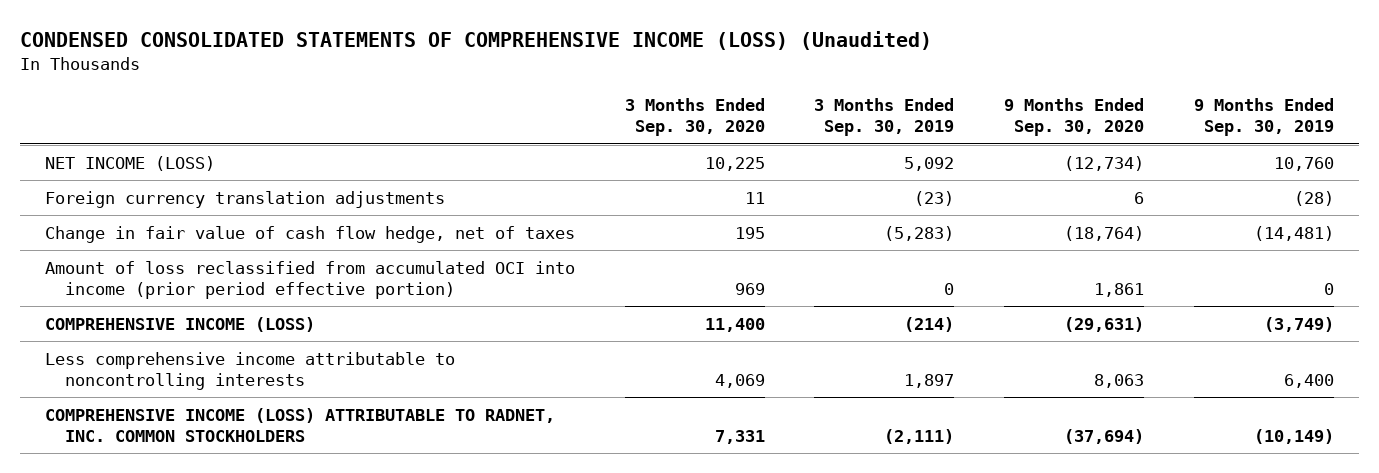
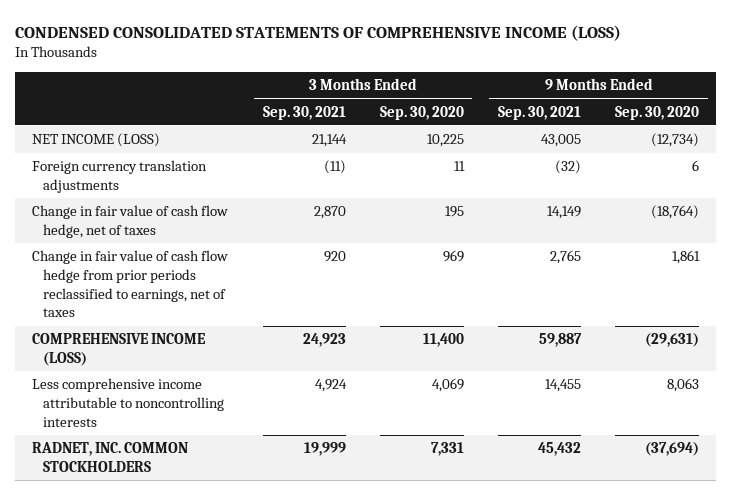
- CONDENSED CONSOLIDATED STATEMENTS OF COMPREHENSIVE INCOME (LOSS) (Unaudited)
+ CONDENSED CONSOLIDATED STATEMENTS OF COMPREHENSIVE INCOME (LOSS)
- | 3 Months Ended Sep. 30, 2020 | 3 Months Ended Sep. 30, 2019 | 9 Months Ended Sep. 30, 2020 | 9 Months Ended Sep. 30, 2019
+ | 3 Months Ended Sep. 30, 2021 | 3 Months Ended Sep. 30, 2020 | 9 Months Ended Sep. 30, 2021 | 9 Months Ended Sep. 30, 2020
- Amount of loss reclassified from accumulated OCI into income (prior period effective portion) | 969 | 0 | 1,861 | 0
+ Change in fair value of cash flow hedge from prior periods reclassified to earnings, net of taxes | 920 | 969 | 2,765 | 1,861
- COMPREHENSIVE INCOME (LOSS) ATTRIBUTABLE TO RADNET, INC. COMMON STOCKHOLDERS | 7,331 | (2,111) | (37,694) | (10,149)
+ RADNET, INC. COMMON STOCKHOLDERS | 19,999 | 7,331 | 45,432 | (37,694)

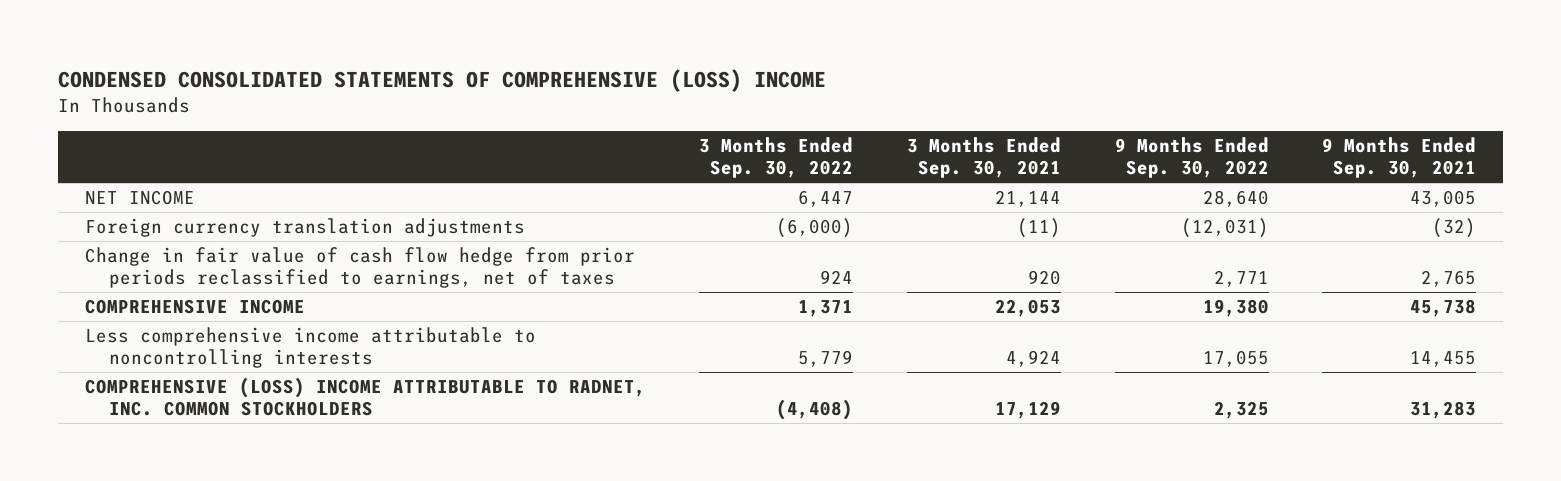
- CONDENSED CONSOLIDATED STATEMENTS OF COMPREHENSIVE INCOME (LOSS)
+ CONDENSED CONSOLIDATED STATEMENTS OF COMPREHENSIVE (LOSS) INCOME
- | 3 Months Ended Sep. 30, 2021 | 3 Months Ended Sep. 30, 2020 | 9 Months Ended Sep. 30, 2021 | 9 Months Ended Sep. 30, 2020
+ | 3 Months Ended Sep. 30, 2022 | 3 Months Ended Sep. 30, 2021 | 9 Months Ended Sep. 30, 2022 | 9 Months Ended Sep. 30, 2021
- NET INCOME (LOSS) | 21,144 | 10,225 | 43,005 | (12,734)
+ NET INCOME | 6,447 | 21,144 | 28,640 | 43,005
- Change in fair value of cash flow hedge, net of taxes | 2,870 | 195 | 14,149 | (18,764)
- COMPREHENSIVE INCOME (LOSS) | 24,923 | 11,400 | 59,887 | (29,631)
+ COMPREHENSIVE INCOME | 1,371 | 22,053 | 19,380 | 45,738
- RADNET, INC. COMMON STOCKHOLDERS | 19,999 | 7,331 | 45,432 | (37,694)
+ COMPREHENSIVE (LOSS) INCOME ATTRIBUTABLE TO RADNET, INC. COMMON STOCKHOLDERS | (4,408) | 17,129 | 2,325 | 31,283

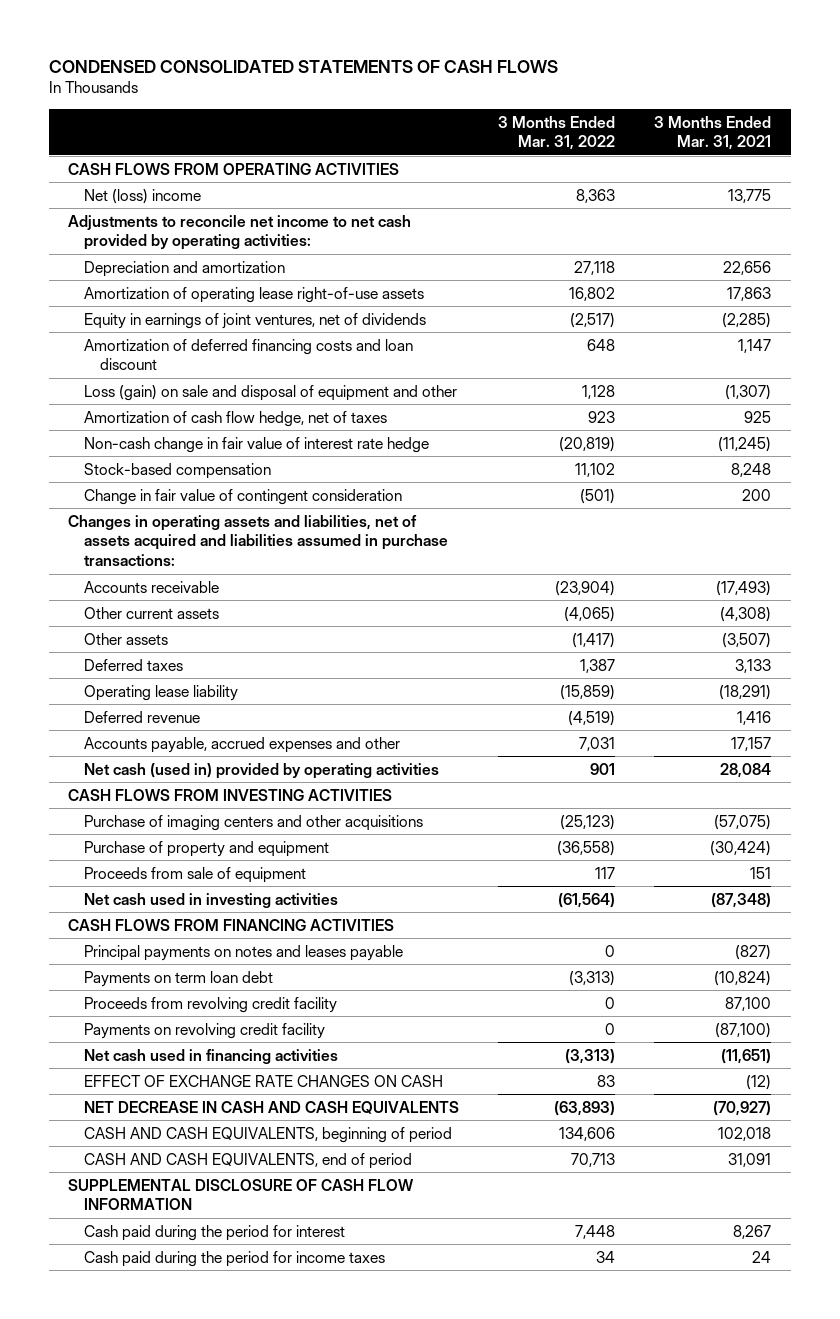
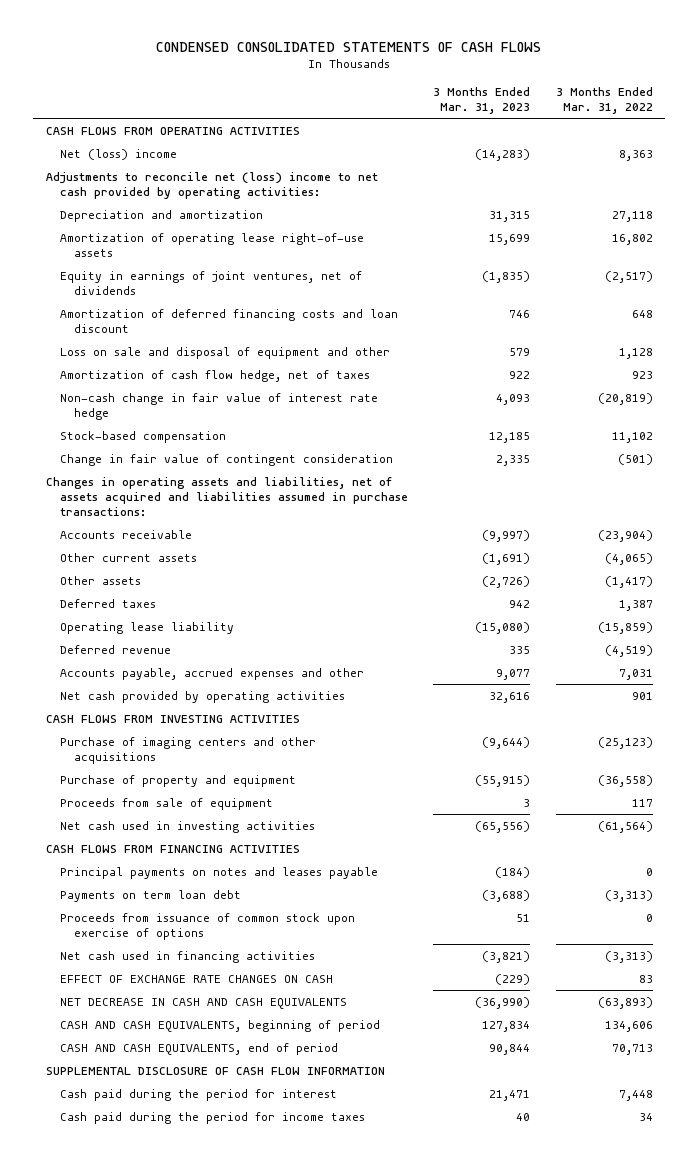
- | 3 Months Ended Mar. 31, 2022 | 3 Months Ended Mar. 31, 2021
+ | 3 Months Ended Mar. 31, 2023 | 3 Months Ended Mar. 31, 2022
- Adjustments to reconcile net income to net cash provided by operating activities:
+ Adjustments to reconcile net (loss) income to net cash provided by operating activities:
- Loss (gain) on sale and disposal of equipment and other | 1,128 | (1,307)
+ Loss on sale and disposal of equipment and other | 579 | 1,128
- Net cash (used in) provided by operating activities | 901 | 28,084
+ Net cash provided by operating activities | 32,616 | 901
- Proceeds from revolving credit facility | 0 | 87,100
- Payments on revolving credit facility | 0 | (87,100)
+ Proceeds from issuance of common stock upon exercise of options | 51 | 0

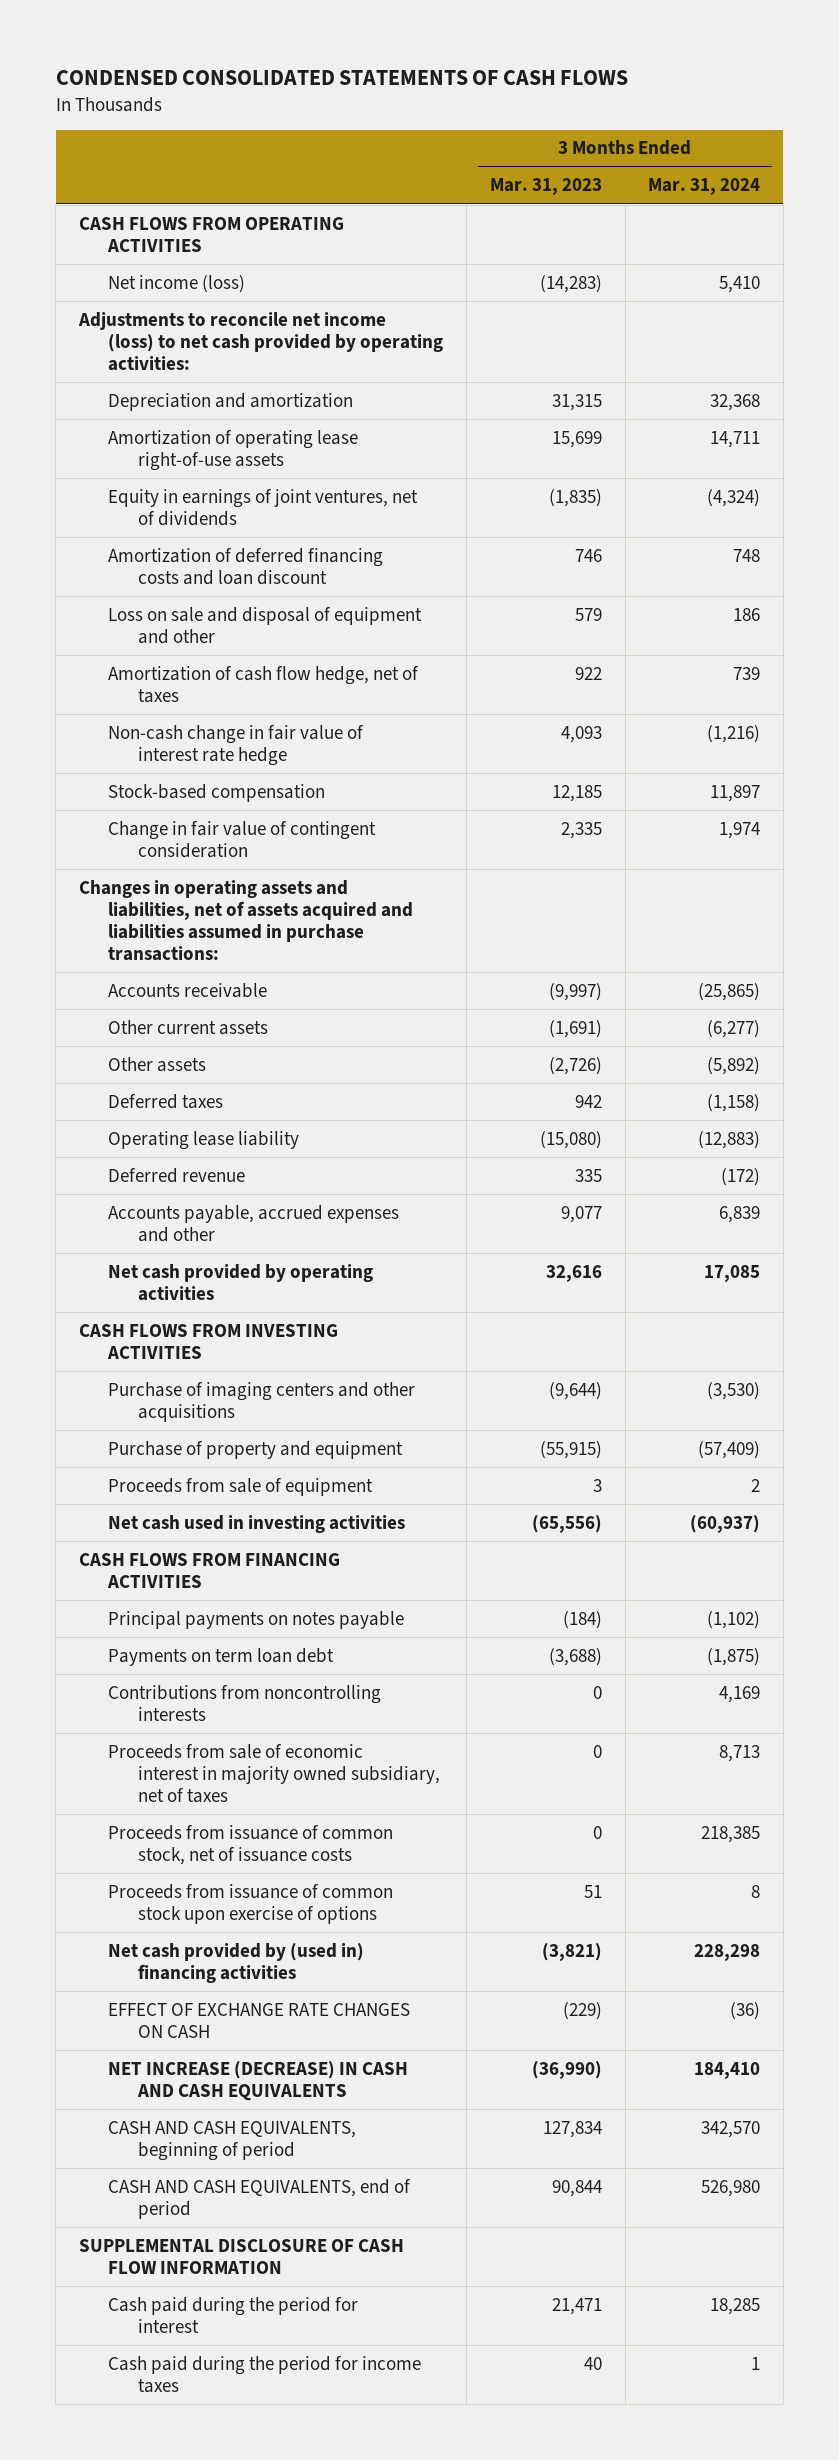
- | 3 Months Ended Mar. 31, 2023 | 3 Months Ended Mar. 31, 2022
+ | 3 Months Ended Mar. 31, 2023 | 3 Months Ended Mar. 31, 2024
- Net (loss) income | (14,283) | 8,363
- Adjustments to reconcile net (loss) income to net cash provided by operating activities:
+ Net income (loss) | (14,283) | 5,410
+ Adjustments to reconcile net income (loss) to net cash provided by operating activities:
- Principal payments on notes and leases payable | (184) | 0
+ Principal payments on notes payable | (184) | (1,102)
+ Contributions from noncontrolling interests | 0 | 4,169
+ Proceeds from sale of economic interest in majority owned subsidiary, net of taxes | 0 | 8,713
+ Proceeds from issuance of common stock, net of issuance costs | 0 | 218,385
- Net cash used in financing activities | (3,821) | (3,313)
+ Net cash provided by (used in) financing activities | (3,821) | 228,298
- NET DECREASE IN CASH AND CASH EQUIVALENTS | (36,990) | (63,893)
+ NET INCREASE (DECREASE) IN CASH AND CASH EQUIVALENTS | (36,990) | 184,410

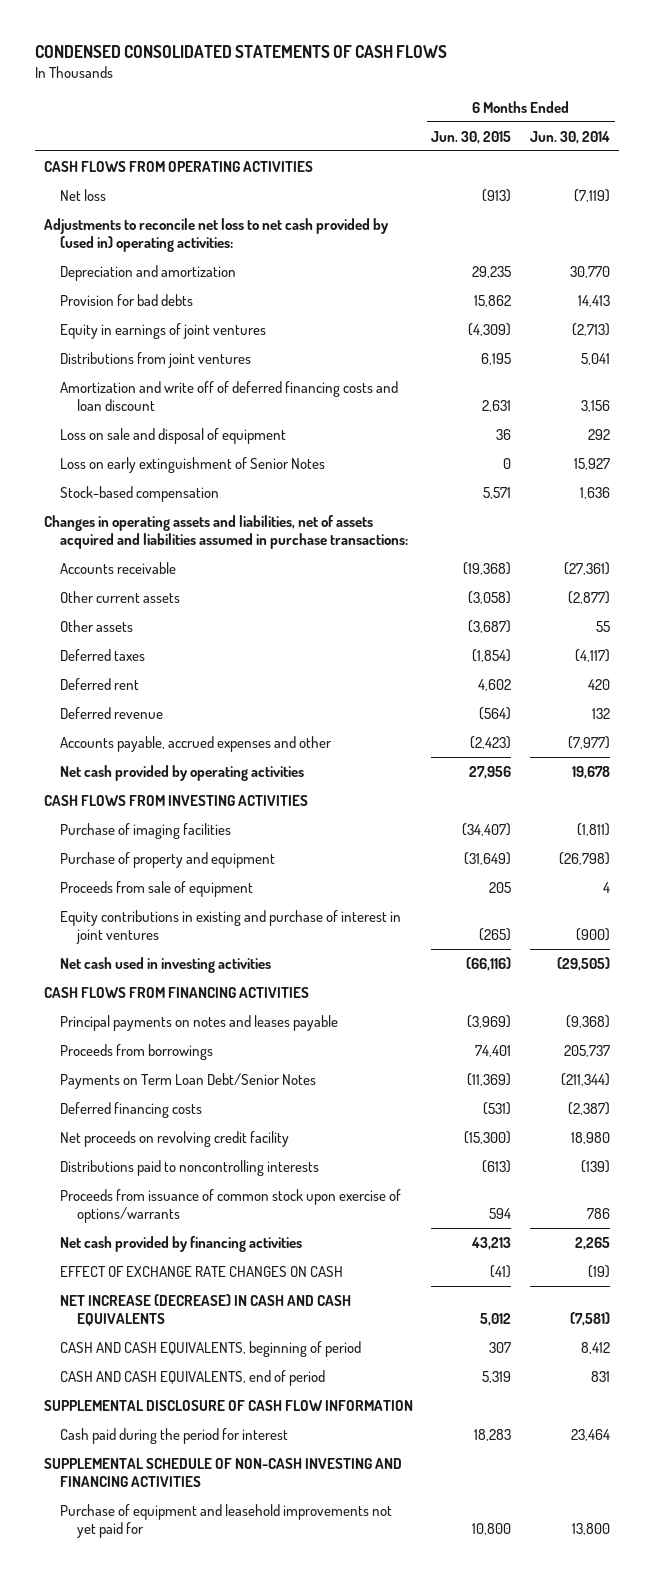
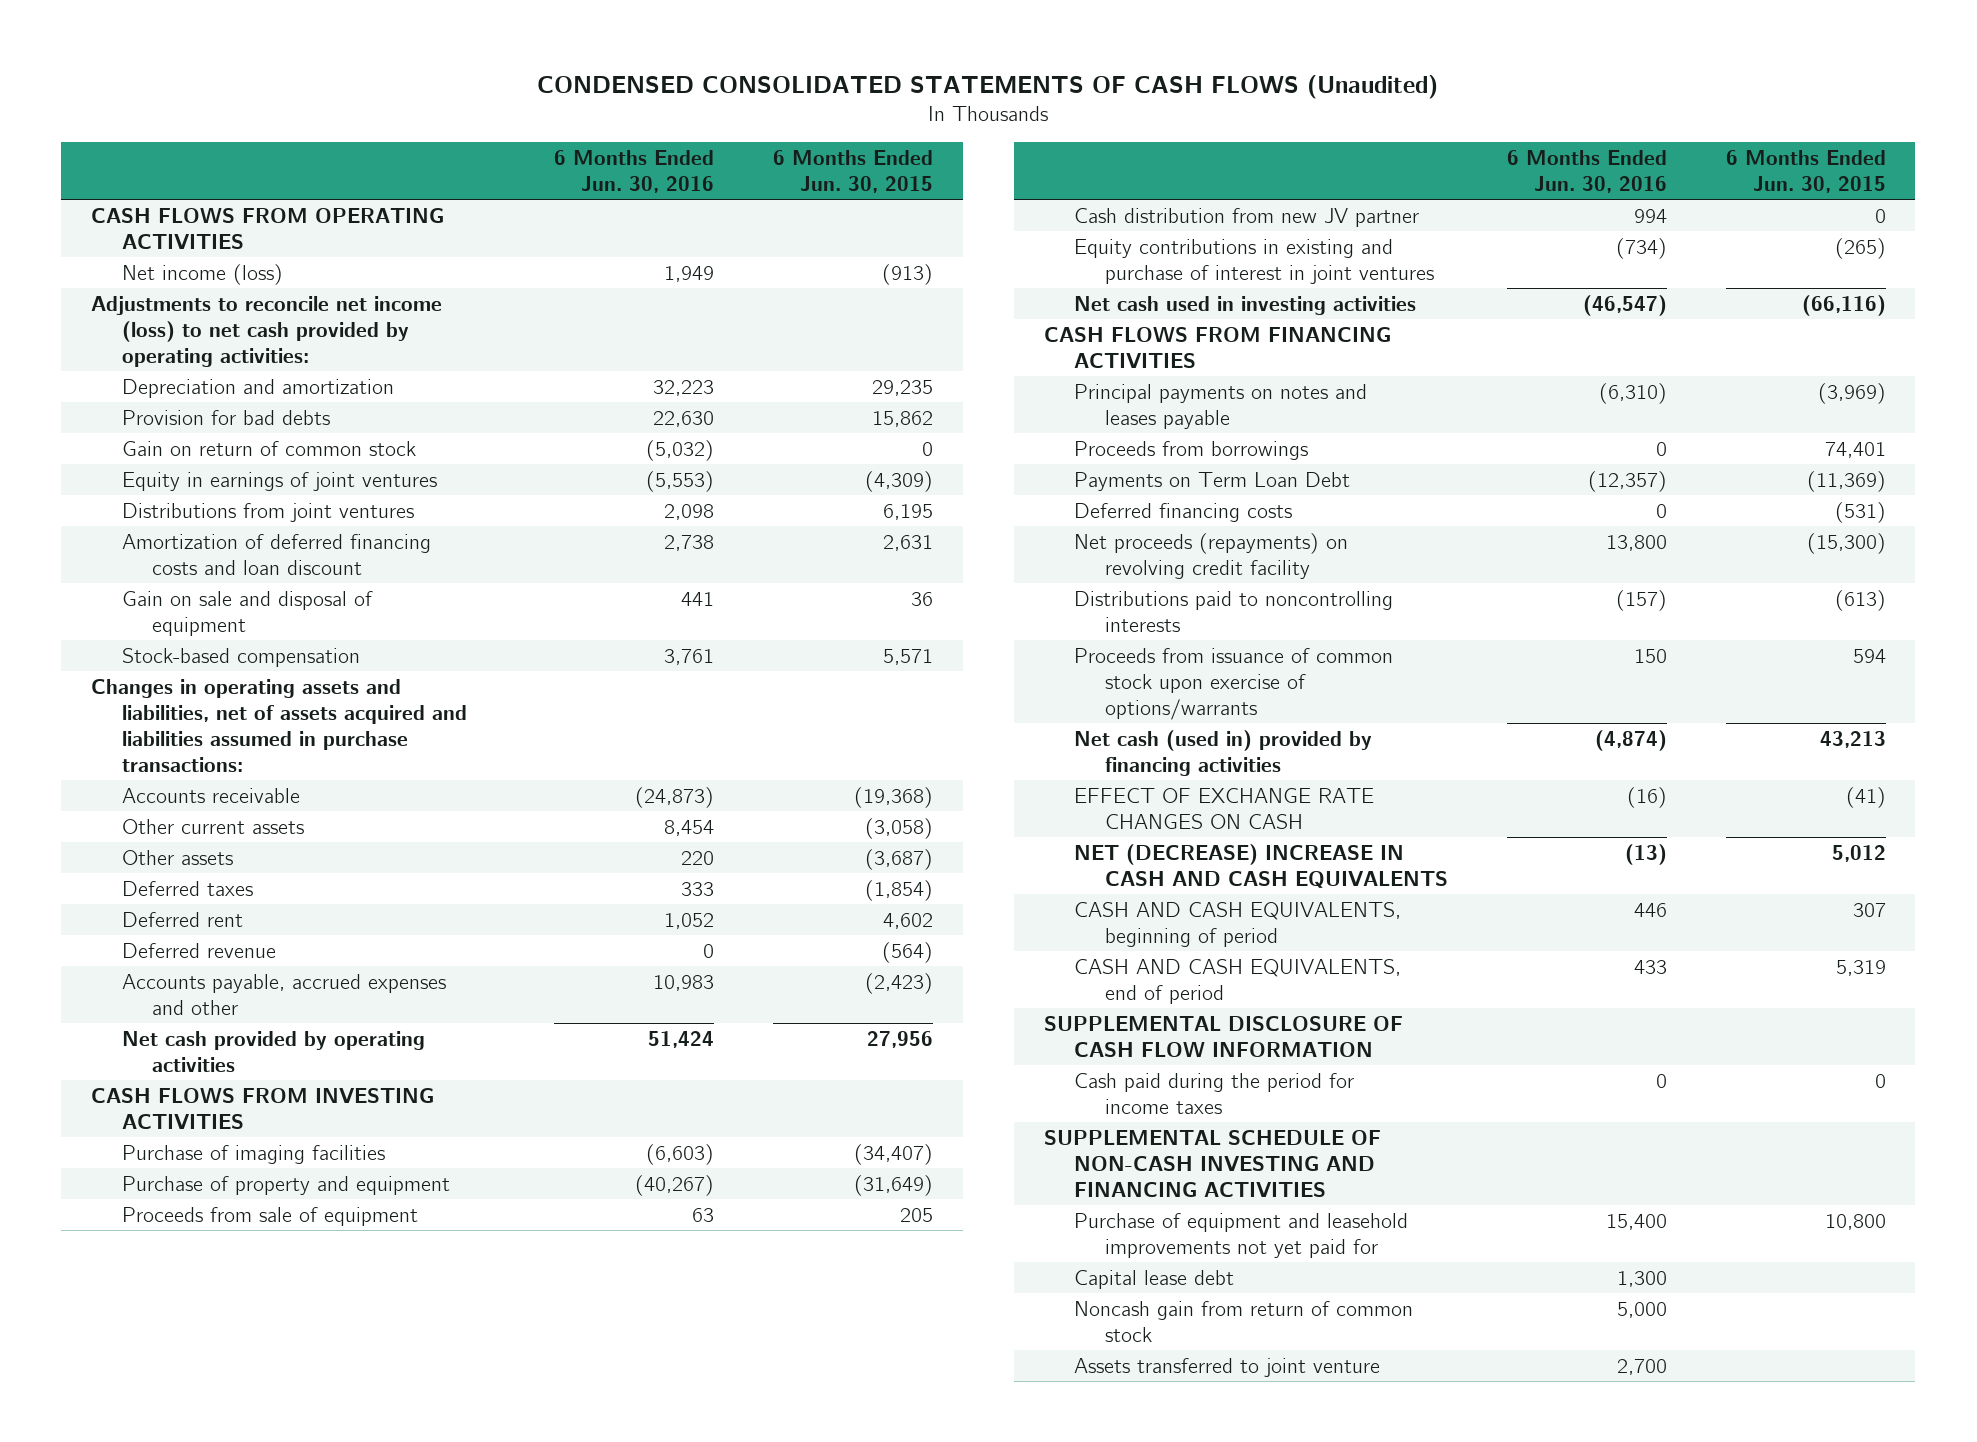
- CONDENSED CONSOLIDATED STATEMENTS OF CASH FLOWS
+ CONDENSED CONSOLIDATED STATEMENTS OF CASH FLOWS (Unaudited)
- | 6 Months Ended Jun. 30, 2015 | 6 Months Ended Jun. 30, 2014
+ | 6 Months Ended Jun. 30, 2016 | 6 Months Ended Jun. 30, 2015
- Net loss | (913) | (7,119)
- Adjustments to reconcile net loss to net cash provided by (used in) operating activities:
+ Net income (loss) | 1,949 | (913)
+ Adjustments to reconcile net income (loss) to net cash provided by operating activities:
+ Gain on return of common stock | (5,032) | 0
- Amortization and write off of deferred financing costs and loan discount | 2,631 | 3,156
- Loss on sale and disposal of equipment | 36 | 292
- Loss on early extinguishment of Senior Notes | 0 | 15,927
+ Amortization of deferred financing costs and loan discount | 2,738 | 2,631
+ Gain on sale and disposal of equipment | 441 | 36
+ Cash distribution from new JV partner | 994 | 0
- Payments on Term Loan Debt/Senior Notes | (11,369) | (211,344)
+ Payments on Term Loan Debt | (12,357) | (11,369)
- Net proceeds on revolving credit facility | (15,300) | 18,980
+ Net proceeds (repayments) on revolving credit facility | 13,800 | (15,300)
- Net cash provided by financing activities | 43,213 | 2,265
+ Net cash (used in) provided by financing activities | (4,874) | 43,213
- NET INCREASE (DECREASE) IN CASH AND CASH EQUIVALENTS | 5,012 | (7,581)
+ NET (DECREASE) INCREASE IN CASH AND CASH EQUIVALENTS | (13) | 5,012
- Cash paid during the period for interest | 18,283 | 23,464
+ Cash paid during the period for income taxes | 0 | 0
+ Capital lease debt | 1,300 |
+ Noncash gain from return of common stock | 5,000 |
+ Assets transferred to joint venture | 2,700 |

